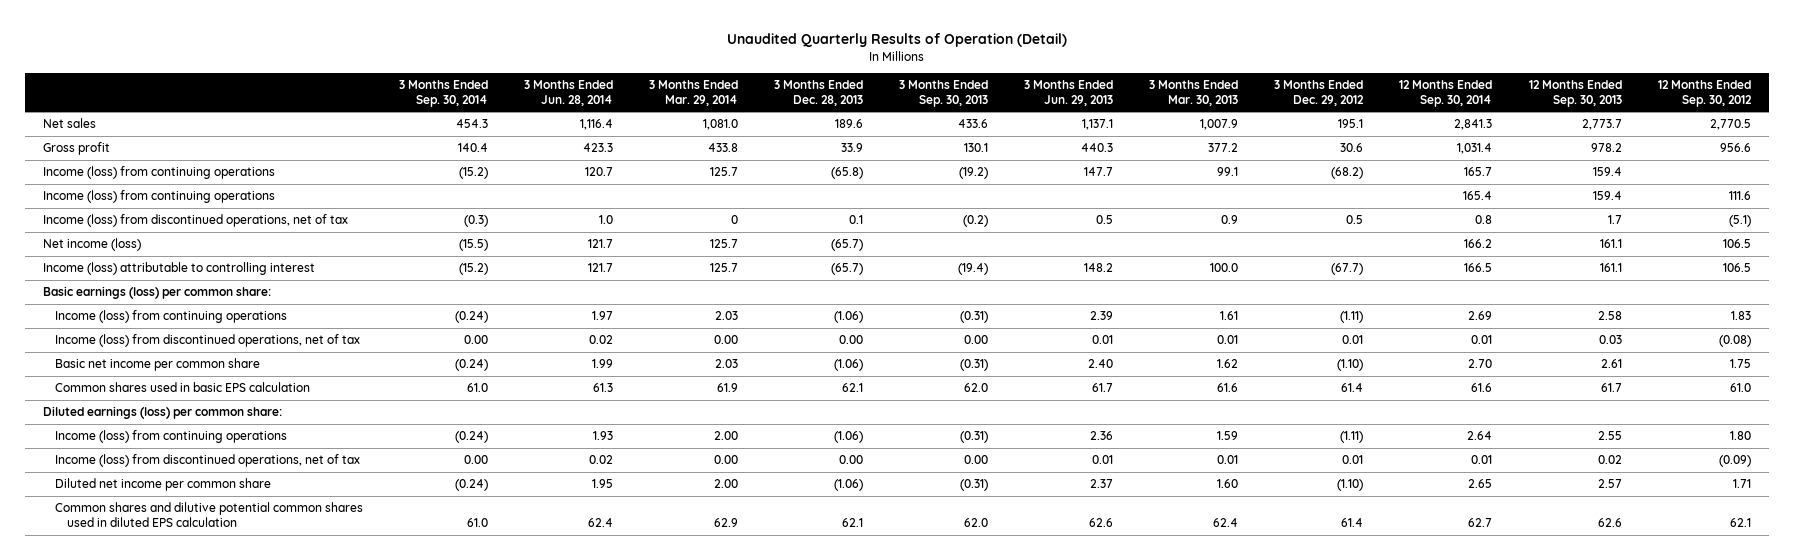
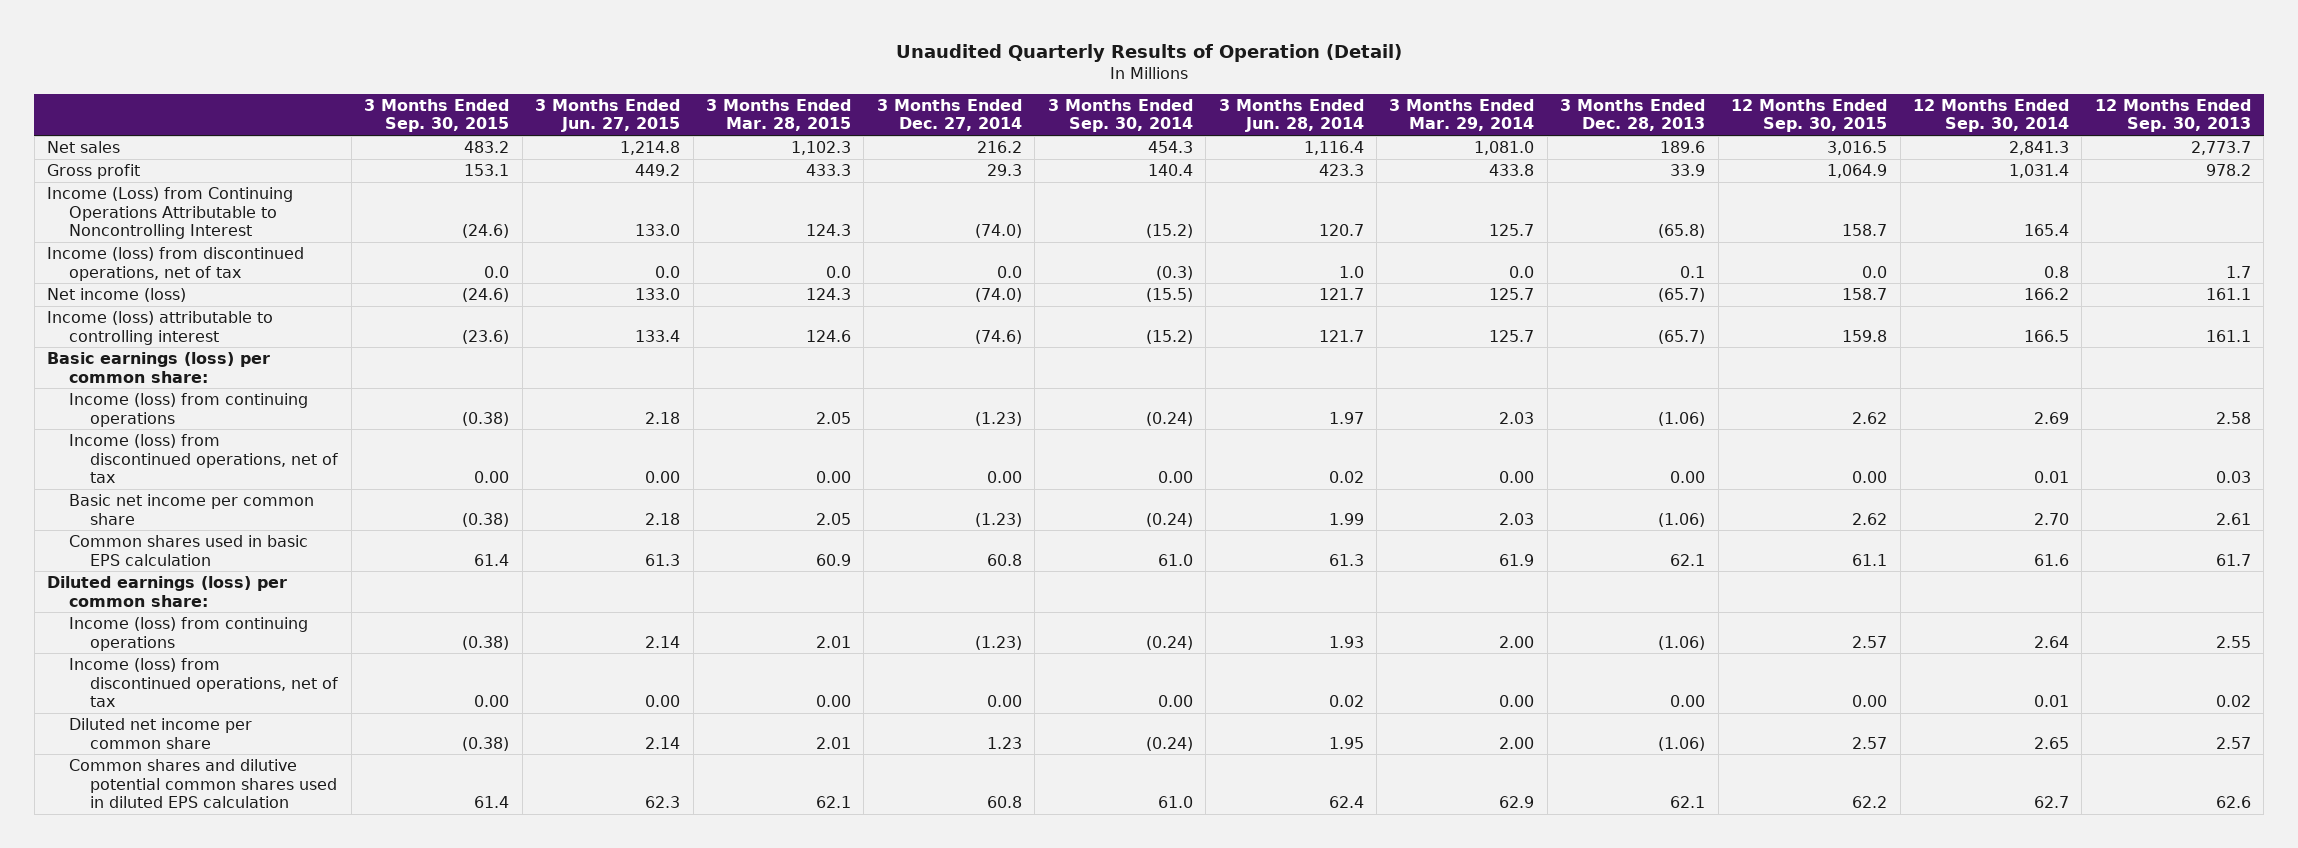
- | 3 Months Ended Sep. 30, 2014 | 3 Months Ended Jun. 28, 2014 | 3 Months Ended Mar. 29, 2014 | 3 Months Ended Dec. 28, 2013 | 3 Months Ended Sep. 30, 2013 | 3 Months Ended Jun. 29, 2013 | 3 Months Ended Mar. 30, 2013 | 3 Months Ended Dec. 29, 2012 | 12 Months Ended Sep. 30, 2014 | 12 Months Ended Sep. 30, 2013 | 12 Months Ended Sep. 30, 2012
+ | 3 Months Ended Sep. 30, 2015 | 3 Months Ended Jun. 27, 2015 | 3 Months Ended Mar. 28, 2015 | 3 Months Ended Dec. 27, 2014 | 3 Months Ended Sep. 30, 2014 | 3 Months Ended Jun. 28, 2014 | 3 Months Ended Mar. 29, 2014 | 3 Months Ended Dec. 28, 2013 | 12 Months Ended Sep. 30, 2015 | 12 Months Ended Sep. 30, 2014 | 12 Months Ended Sep. 30, 2013
- Income (loss) from continuing operations | (15.2) | 120.7 | 125.7 | (65.8) | (19.2) | 147.7 | 99.1 | (68.2) | 165.7 | 159.4 |
- Income (loss) from continuing operations | | | | | | | | | 165.4 | 159.4 | 111.6
- Income (loss) from discontinued operations, net of tax | (0.3) | 1.0 | 0 | 0.1 | (0.2) | 0.5 | 0.9 | 0.5 | 0.8 | 1.7 | (5.1)
+ Income (Loss) from Continuing Operations Attributable to Noncontrolling Interest | (24.6) | 133.0 | 124.3 | (74.0) | (15.2) | 120.7 | 125.7 | (65.8) | 158.7 | 165.4 |
+ Income (loss) from discontinued operations, net of tax | 0.0 | 0.0 | 0.0 | 0.0 | (0.3) | 1.0 | 0.0 | 0.1 | 0.0 | 0.8 | 1.7

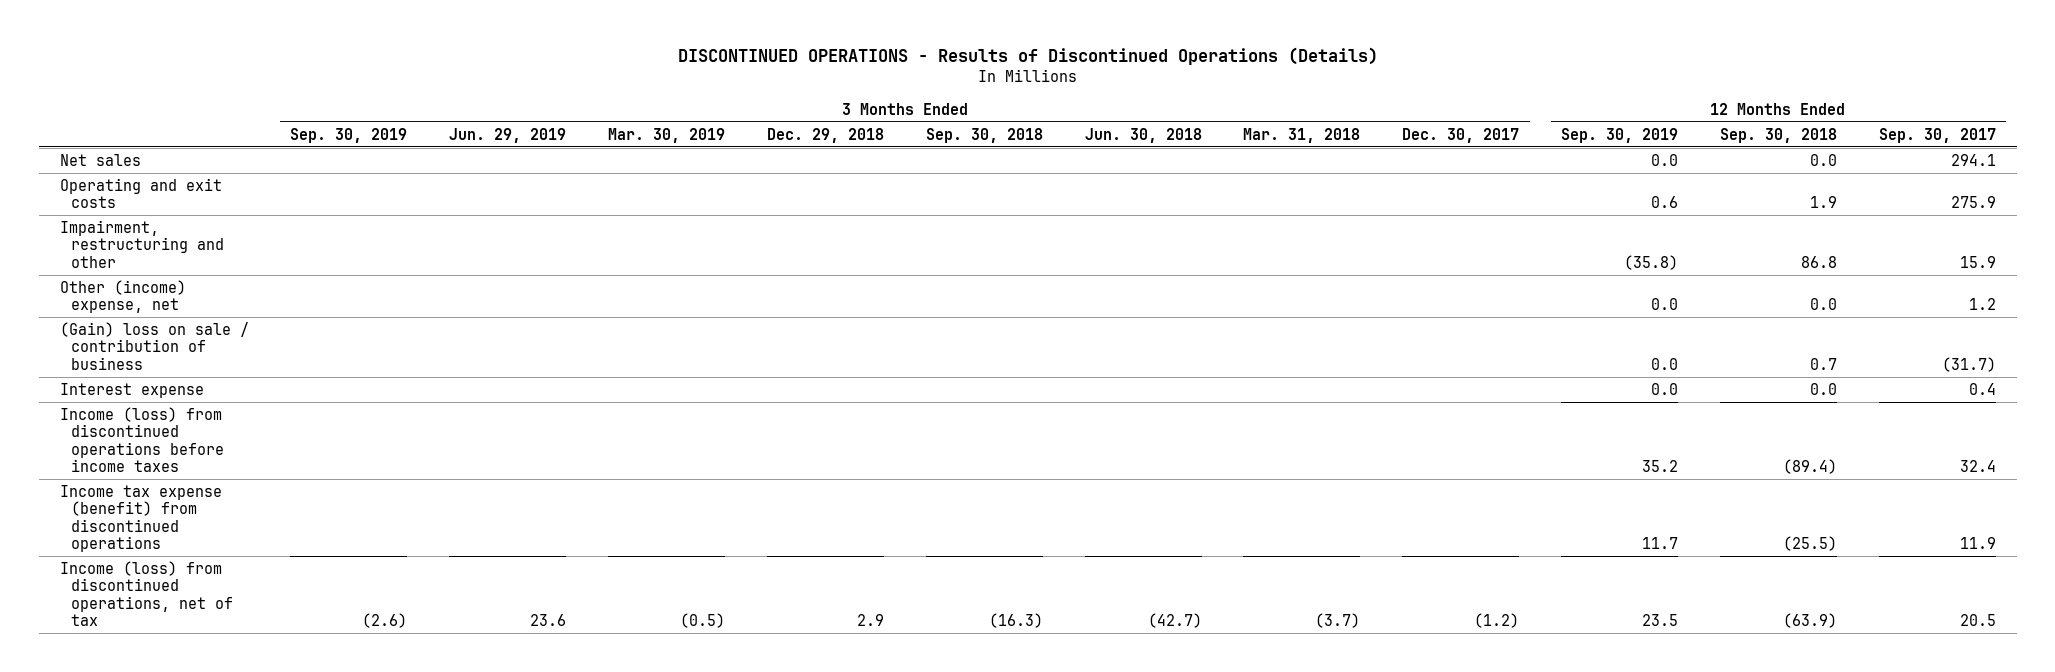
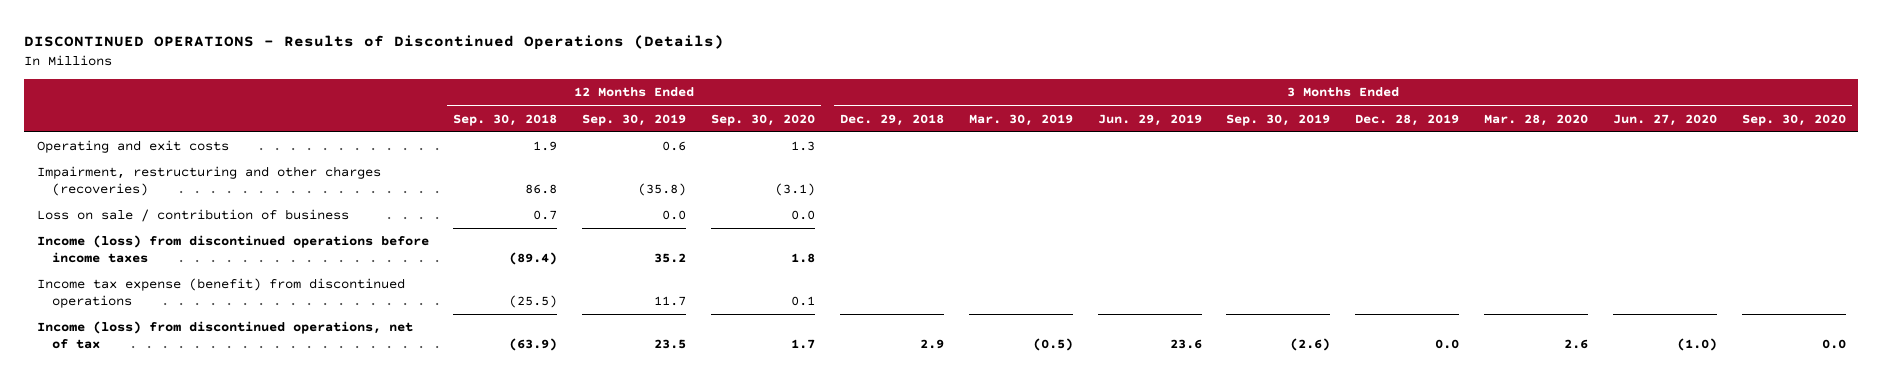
- | 3 Months Ended Sep. 30, 2019 | 3 Months Ended Jun. 29, 2019 | 3 Months Ended Mar. 30, 2019 | 3 Months Ended Dec. 29, 2018 | 3 Months Ended Sep. 30, 2018 | 3 Months Ended Jun. 30, 2018 | 3 Months Ended Mar. 31, 2018 | 3 Months Ended Dec. 30, 2017 | 12 Months Ended Sep. 30, 2019 | 12 Months Ended Sep. 30, 2018 | 12 Months Ended Sep. 30, 2017
+ | 12 Months Ended Sep. 30, 2018 | 12 Months Ended Sep. 30, 2019 | 12 Months Ended Sep. 30, 2020 | 3 Months Ended Dec. 29, 2018 | 3 Months Ended Mar. 30, 2019 | 3 Months Ended Jun. 29, 2019 | 3 Months Ended Sep. 30, 2019 | 3 Months Ended Dec. 28, 2019 | 3 Months Ended Mar. 28, 2020 | 3 Months Ended Jun. 27, 2020 | 3 Months Ended Sep. 30, 2020
- Net sales | | | | | | | | | 0.0 | 0.0 | 294.1
- Impairment, restructuring and other | | | | | | | | | (35.8) | 86.8 | 15.9
- Other (income) expense, net | | | | | | | | | 0.0 | 0.0 | 1.2
- (Gain) loss on sale / contribution of business | | | | | | | | | 0.0 | 0.7 | (31.7)
- Interest expense | | | | | | | | | 0.0 | 0.0 | 0.4
+ Impairment, restructuring and other charges (recoveries) | 86.8 | (35.8) | (3.1) | | | | | | | |
+ Loss on sale / contribution of business | 0.7 | 0.0 | 0.0 | | | | | | | |

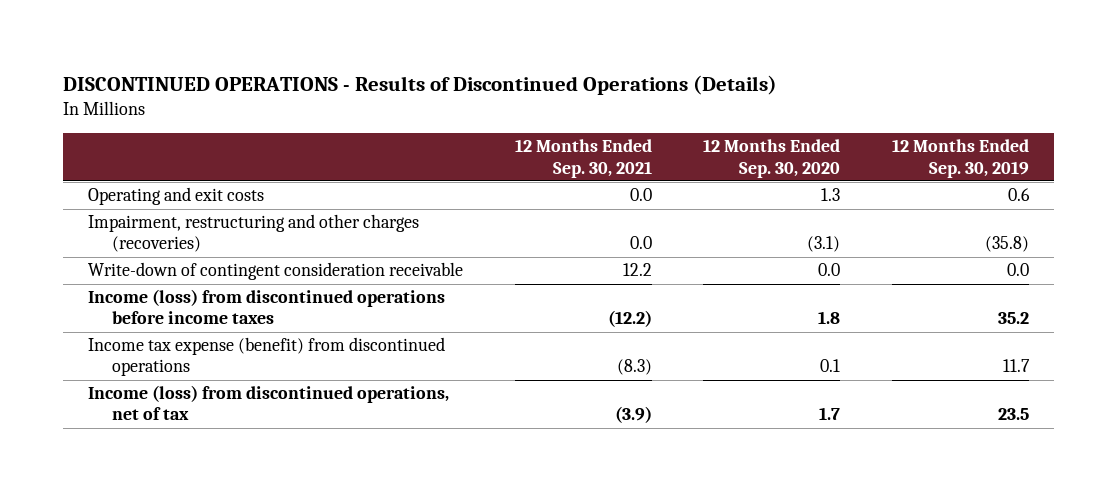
- | 12 Months Ended Sep. 30, 2018 | 12 Months Ended Sep. 30, 2019 | 12 Months Ended Sep. 30, 2020 | 3 Months Ended Dec. 29, 2018 | 3 Months Ended Mar. 30, 2019 | 3 Months Ended Jun. 29, 2019 | 3 Months Ended Sep. 30, 2019 | 3 Months Ended Dec. 28, 2019 | 3 Months Ended Mar. 28, 2020 | 3 Months Ended Jun. 27, 2020 | 3 Months Ended Sep. 30, 2020
+ | 12 Months Ended Sep. 30, 2021 | 12 Months Ended Sep. 30, 2020 | 12 Months Ended Sep. 30, 2019
- Loss on sale / contribution of business | 0.7 | 0.0 | 0.0 | | | | | | | |
+ Write-down of contingent consideration receivable | 12.2 | 0.0 | 0.0

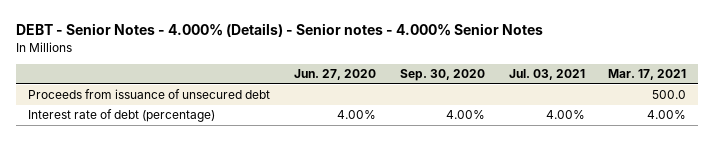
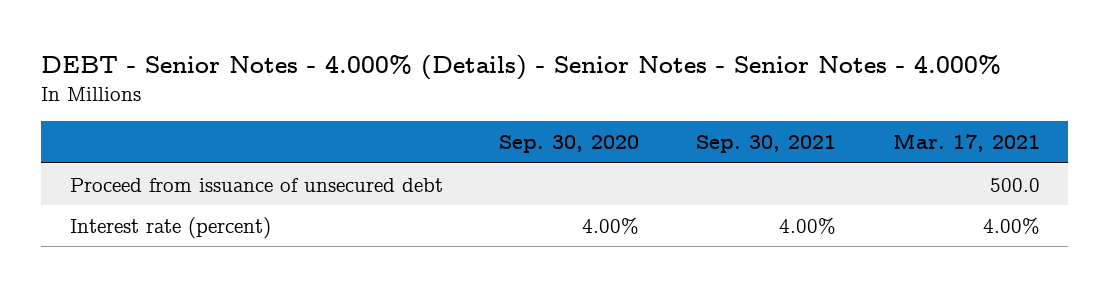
- DEBT - Senior Notes - 4.000% (Details) - Senior notes - 4.000% Senior Notes
+ DEBT - Senior Notes - 4.000% (Details) - Senior Notes - Senior Notes - 4.000%
- | Jun. 27, 2020 | Sep. 30, 2020 | Jul. 03, 2021 | Mar. 17, 2021
+ | Sep. 30, 2020 | Sep. 30, 2021 | Mar. 17, 2021
- Proceeds from issuance of unsecured debt | | | | 500.0
- Interest rate of debt (percentage) | 4.00% | 4.00% | 4.00% | 4.00%
+ Proceed from issuance of unsecured debt | | | 500.0
+ Interest rate (percent) | 4.00% | 4.00% | 4.00%

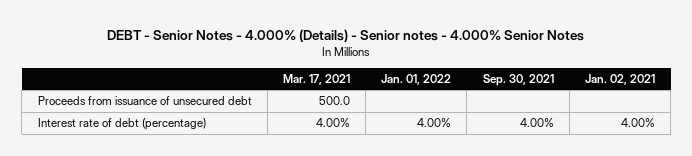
- DEBT - Senior Notes - 4.000% (Details) - Senior Notes - Senior Notes - 4.000%
+ DEBT - Senior Notes - 4.000% (Details) - Senior notes - 4.000% Senior Notes
- | Sep. 30, 2020 | Sep. 30, 2021 | Mar. 17, 2021
+ | Mar. 17, 2021 | Jan. 01, 2022 | Sep. 30, 2021 | Jan. 02, 2021
- Proceed from issuance of unsecured debt | | | 500.0
- Interest rate (percent) | 4.00% | 4.00% | 4.00%
+ Proceeds from issuance of unsecured debt | 500.0 | | |
+ Interest rate of debt (percentage) | 4.00% | 4.00% | 4.00% | 4.00%

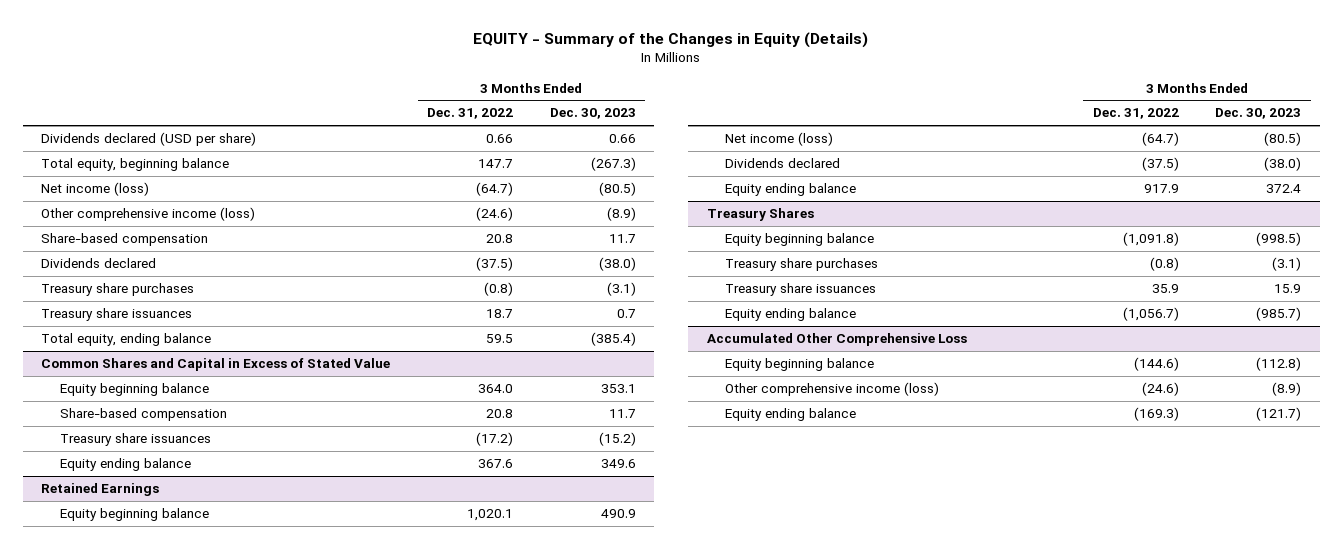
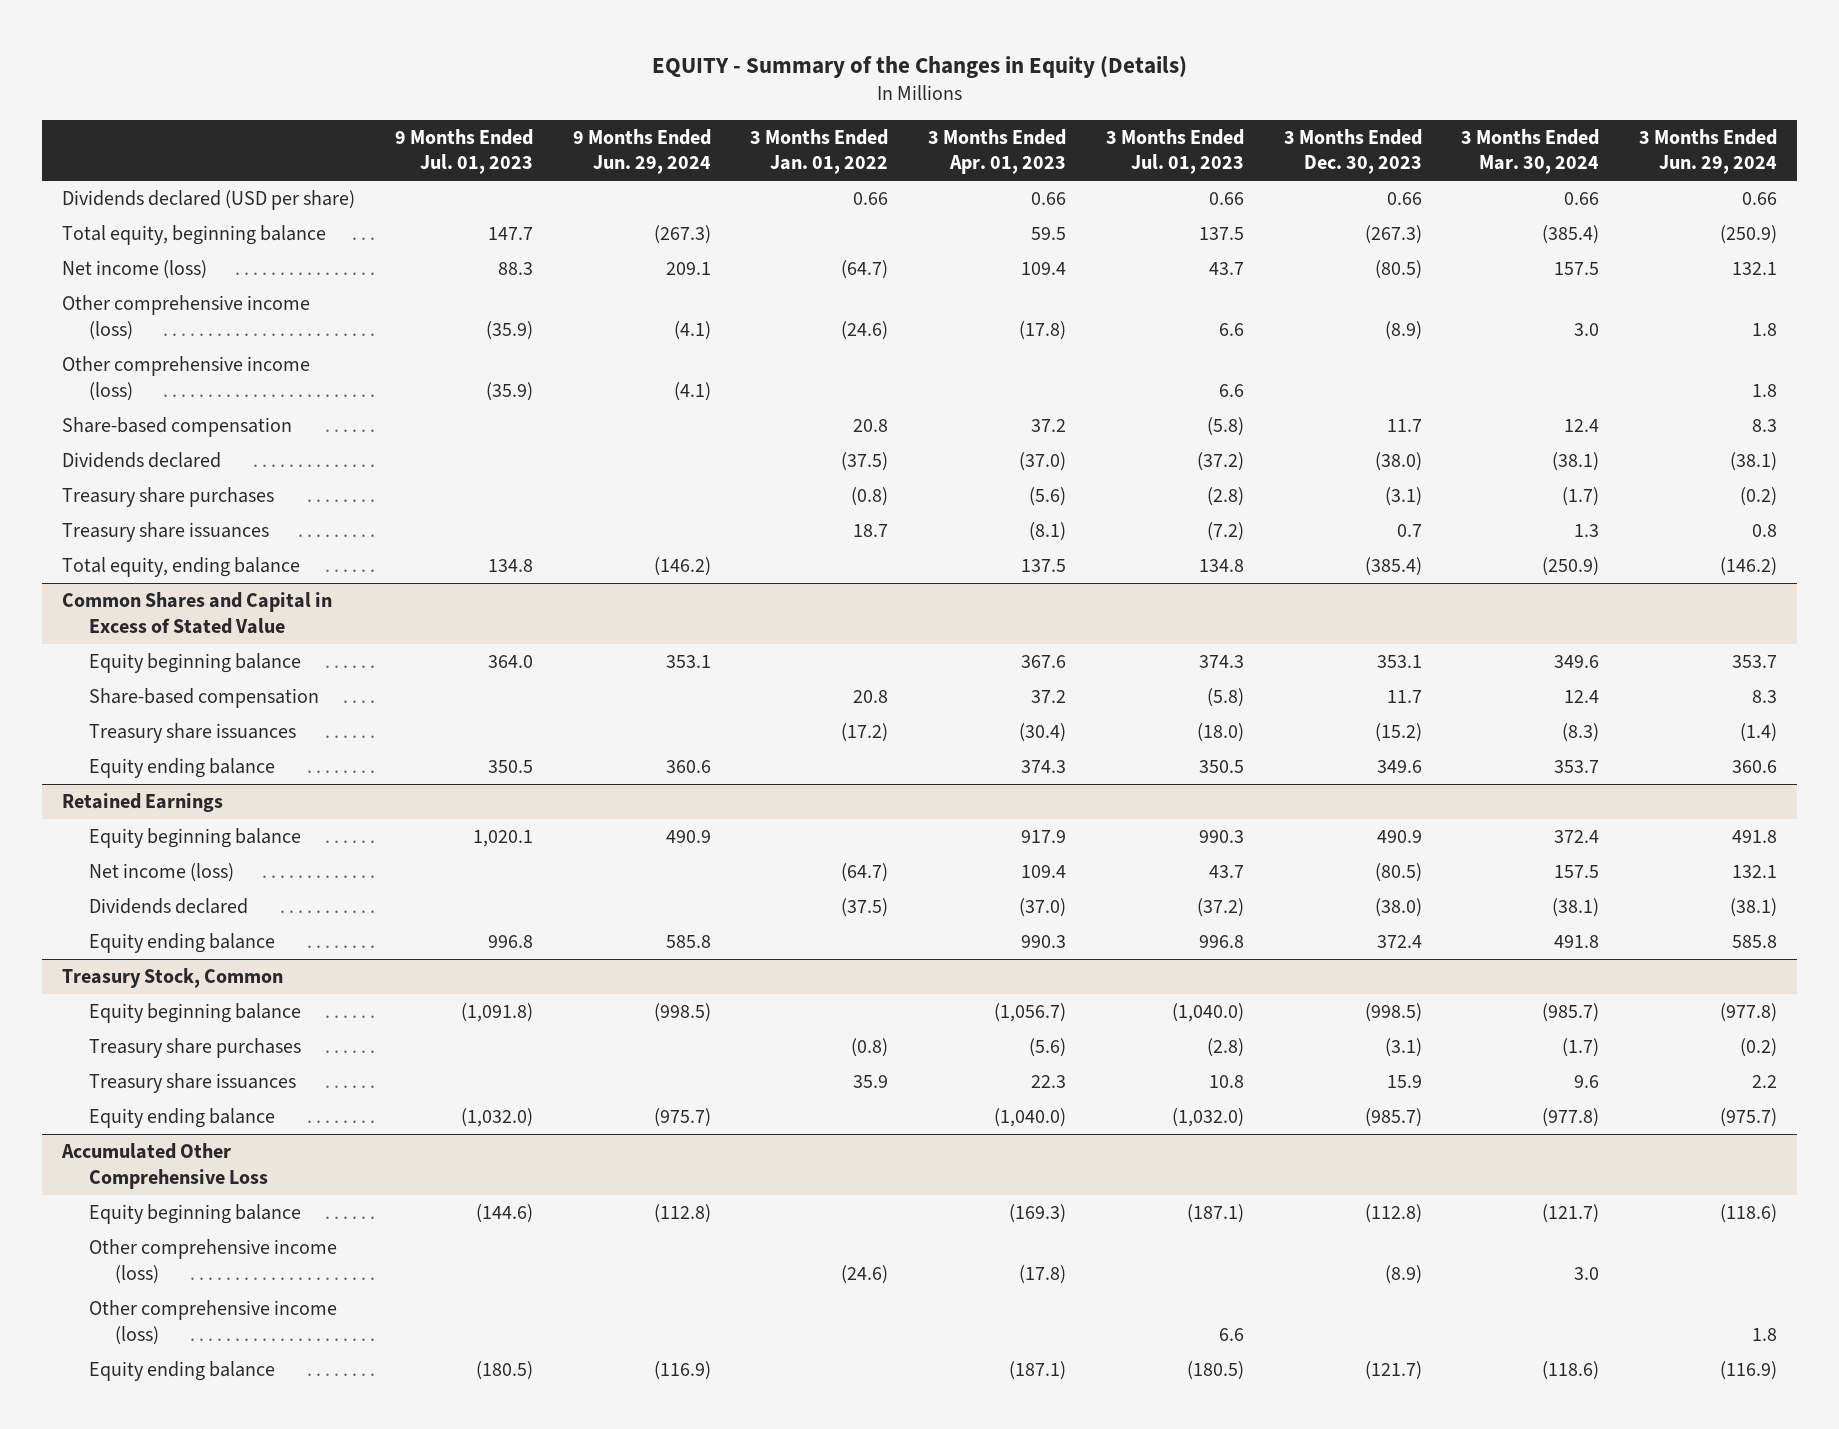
- | 3 Months Ended Dec. 31, 2022 | 3 Months Ended Dec. 30, 2023
+ | 9 Months Ended Jul. 01, 2023 | 9 Months Ended Jun. 29, 2024 | 3 Months Ended Jan. 01, 2022 | 3 Months Ended Apr. 01, 2023 | 3 Months Ended Jul. 01, 2023 | 3 Months Ended Dec. 30, 2023 | 3 Months Ended Mar. 30, 2024 | 3 Months Ended Jun. 29, 2024
+ Other comprehensive income (loss) | (35.9) | (4.1) | | | 6.6 | | | 1.8
- Treasury Shares
+ Treasury Stock, Common
@ Accumulated Other Comprehensive Loss
+ Other comprehensive income (loss) | | | | | 6.6 | | | 1.8

